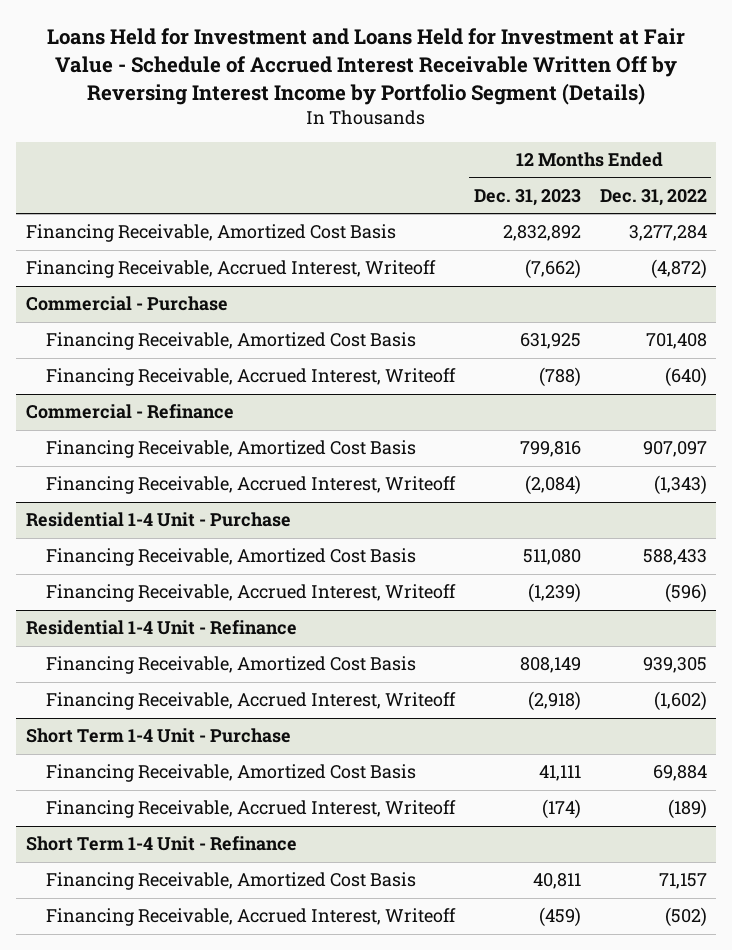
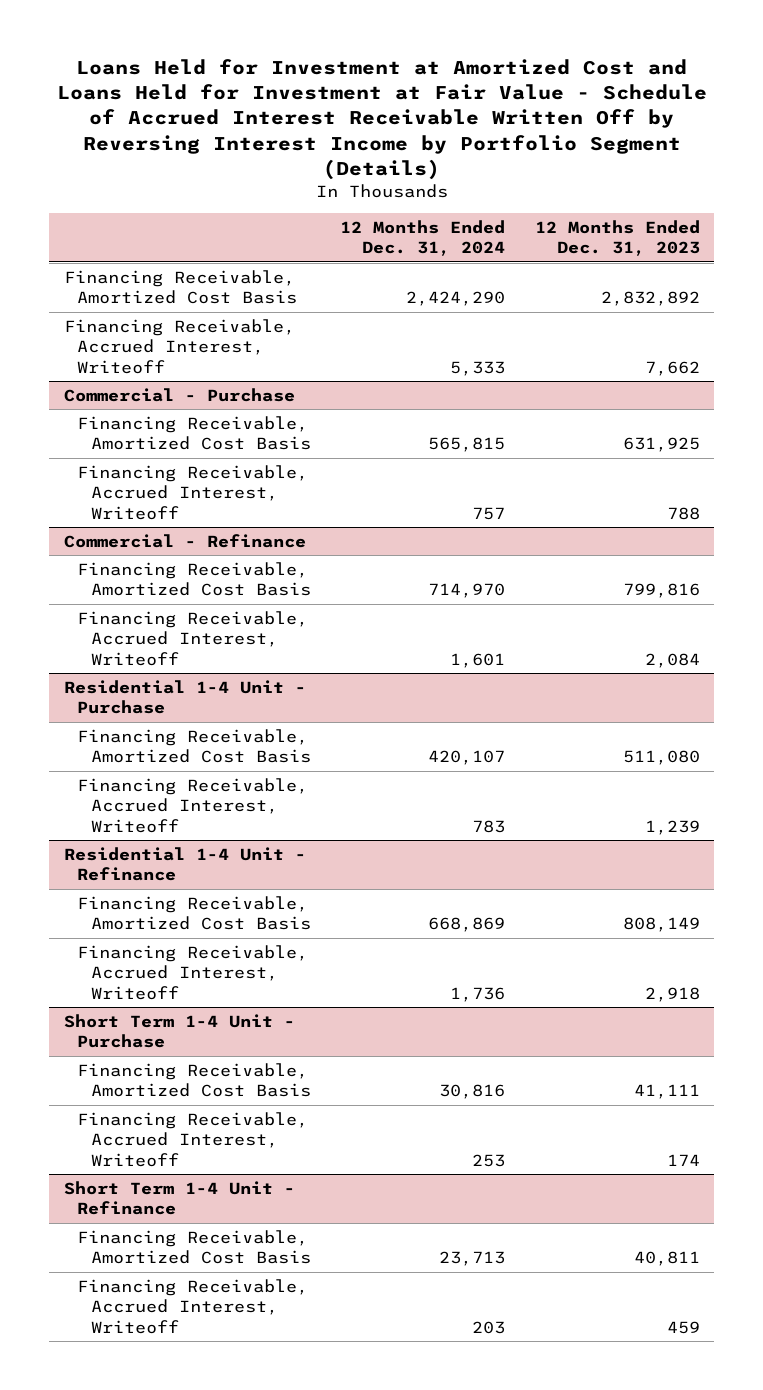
- Loans Held for Investment and Loans Held for Investment at Fair Value - Schedule of Accrued Interest Receivable Written Off by Reversing Interest Income by Portfolio Segment (Details)
+ Loans Held for Investment at Amortized Cost and Loans Held for Investment at Fair Value - Schedule of Accrued Interest Receivable Written Off by Reversing Interest Income by Portfolio Segment (Details)
- | 12 Months Ended Dec. 31, 2023 | 12 Months Ended Dec. 31, 2022
+ | 12 Months Ended Dec. 31, 2024 | 12 Months Ended Dec. 31, 2023
- Financing Receivable, Accrued Interest, Writeoff | (7,662) | (4,872)
+ Financing Receivable, Accrued Interest, Writeoff | 5,333 | 7,662
@ Commercial - Purchase
- Financing Receivable, Accrued Interest, Writeoff | (788) | (640)
+ Financing Receivable, Accrued Interest, Writeoff | 757 | 788
@ Commercial - Refinance
- Financing Receivable, Accrued Interest, Writeoff | (2,084) | (1,343)
+ Financing Receivable, Accrued Interest, Writeoff | 1,601 | 2,084
@ Residential 1-4 Unit - Purchase
- Financing Receivable, Accrued Interest, Writeoff | (1,239) | (596)
+ Financing Receivable, Accrued Interest, Writeoff | 783 | 1,239
@ Residential 1-4 Unit - Refinance
- Financing Receivable, Accrued Interest, Writeoff | (2,918) | (1,602)
+ Financing Receivable, Accrued Interest, Writeoff | 1,736 | 2,918
@ Short Term 1-4 Unit - Purchase
- Financing Receivable, Accrued Interest, Writeoff | (174) | (189)
+ Financing Receivable, Accrued Interest, Writeoff | 253 | 174
@ Short Term 1-4 Unit - Refinance
- Financing Receivable, Accrued Interest, Writeoff | (459) | (502)
+ Financing Receivable, Accrued Interest, Writeoff | 203 | 459

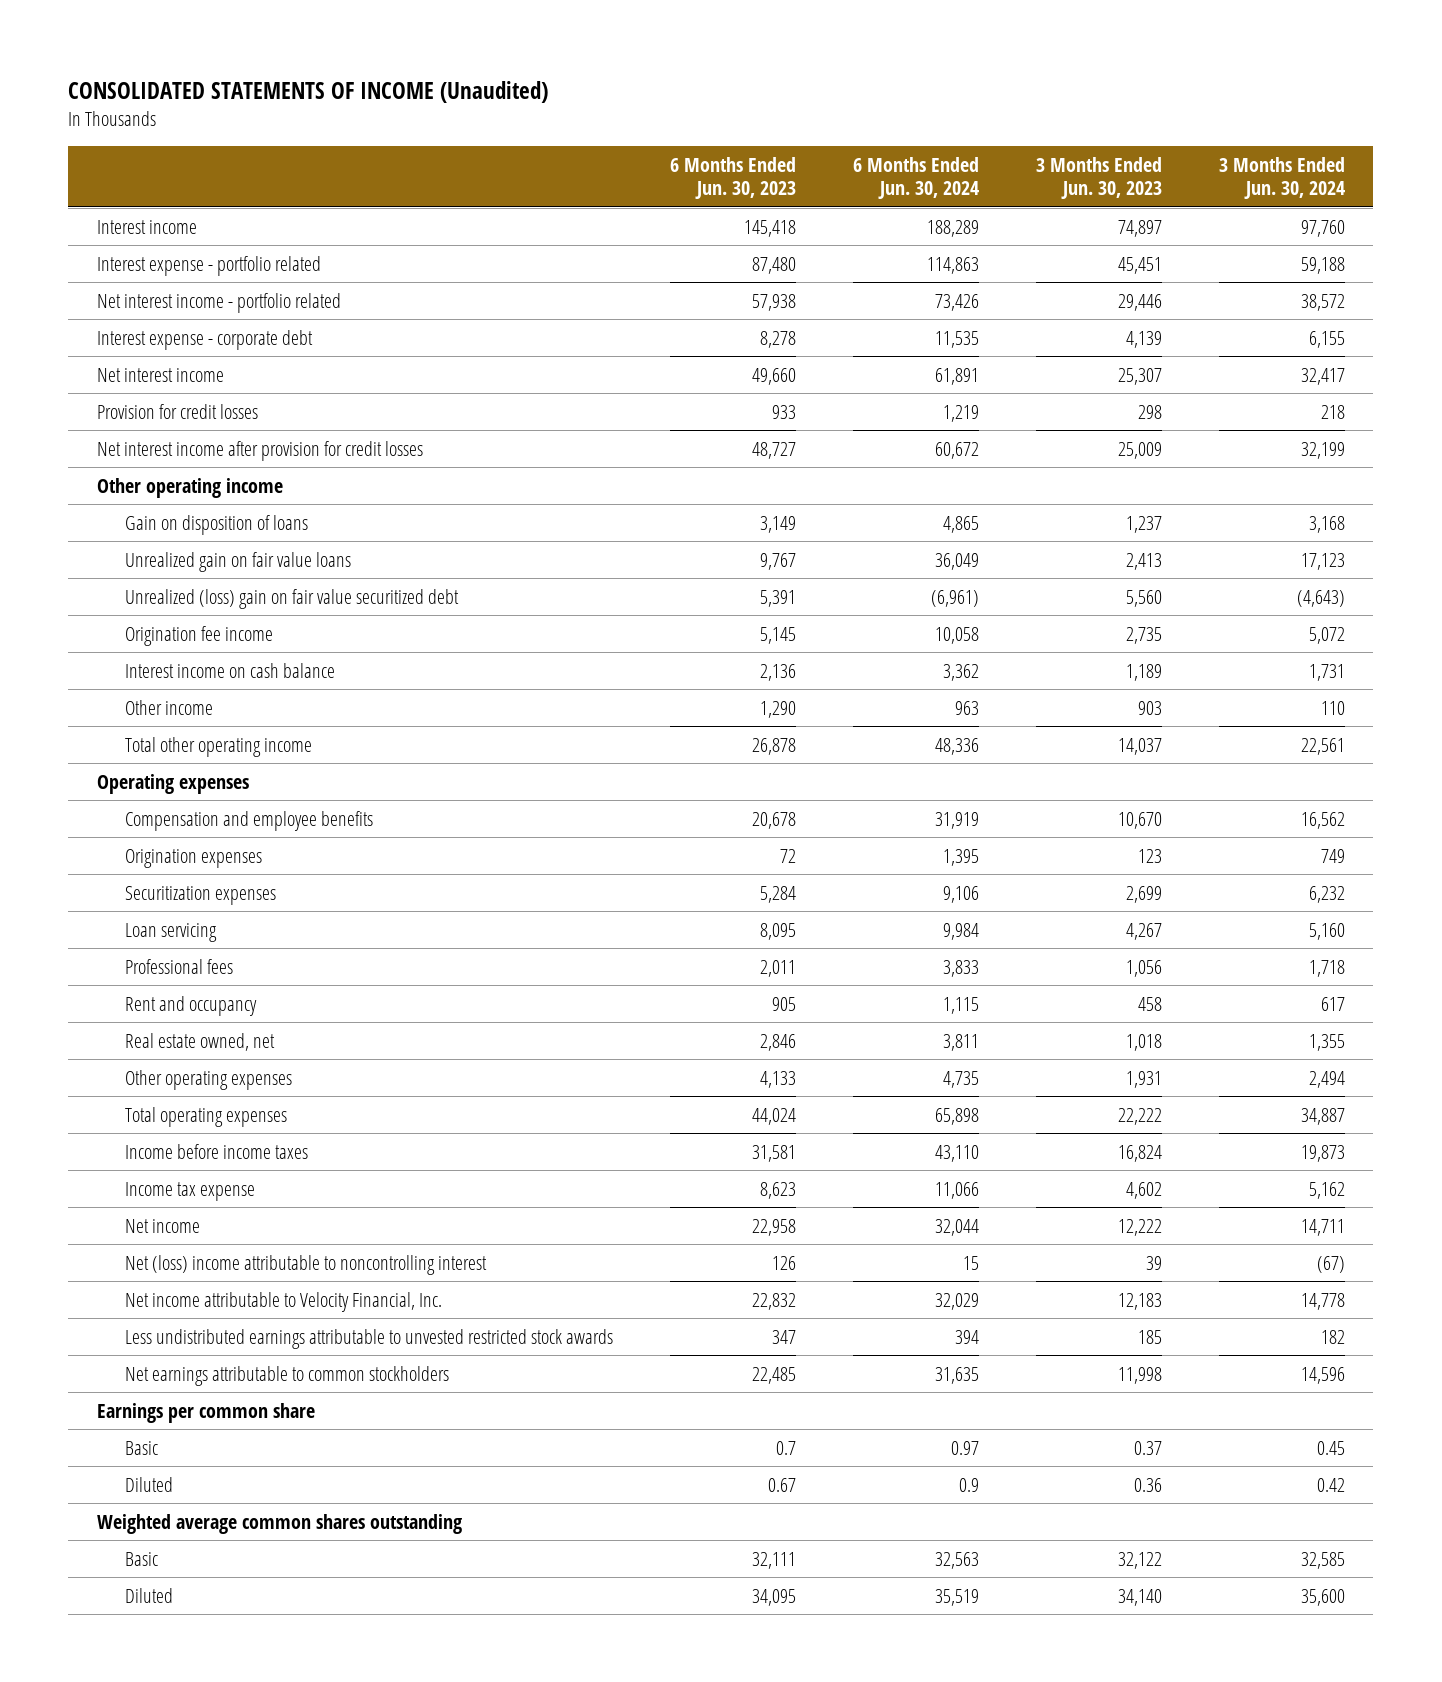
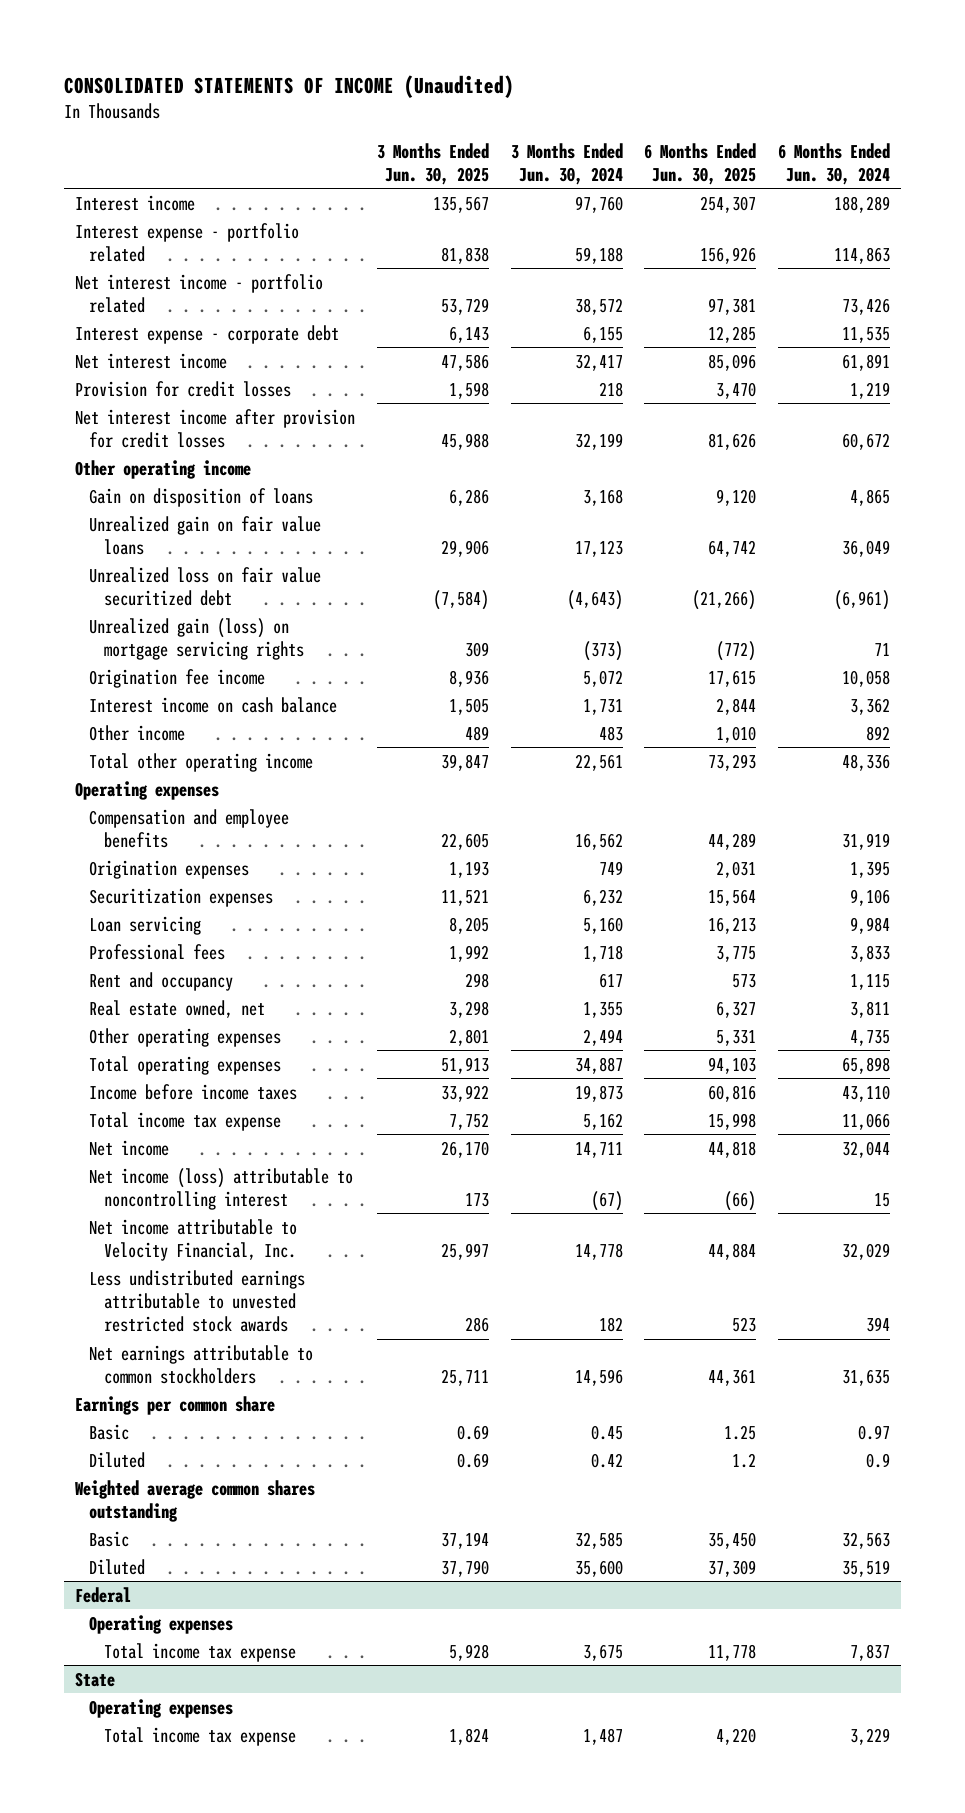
- | 6 Months Ended Jun. 30, 2023 | 6 Months Ended Jun. 30, 2024 | 3 Months Ended Jun. 30, 2023 | 3 Months Ended Jun. 30, 2024
+ | 3 Months Ended Jun. 30, 2025 | 3 Months Ended Jun. 30, 2024 | 6 Months Ended Jun. 30, 2025 | 6 Months Ended Jun. 30, 2024
- Unrealized (loss) gain on fair value securitized debt | 5,391 | (6,961) | 5,560 | (4,643)
+ Unrealized loss on fair value securitized debt | (7,584) | (4,643) | (21,266) | (6,961)
+ Unrealized gain (loss) on mortgage servicing rights | 309 | (373) | (772) | 71
- Other income | 1,290 | 963 | 903 | 110
+ Other income | 489 | 483 | 1,010 | 892
- Income tax expense | 8,623 | 11,066 | 4,602 | 5,162
+ Total income tax expense | 7,752 | 5,162 | 15,998 | 11,066
- Net (loss) income attributable to noncontrolling interest | 126 | 15 | 39 | (67)
+ Net income (loss) attributable to noncontrolling interest | 173 | (67) | (66) | 15
+ Federal
+ Operating expenses
+ Total income tax expense | 5,928 | 3,675 | 11,778 | 7,837
+ State
+ Operating expenses
+ Total income tax expense | 1,824 | 1,487 | 4,220 | 3,229

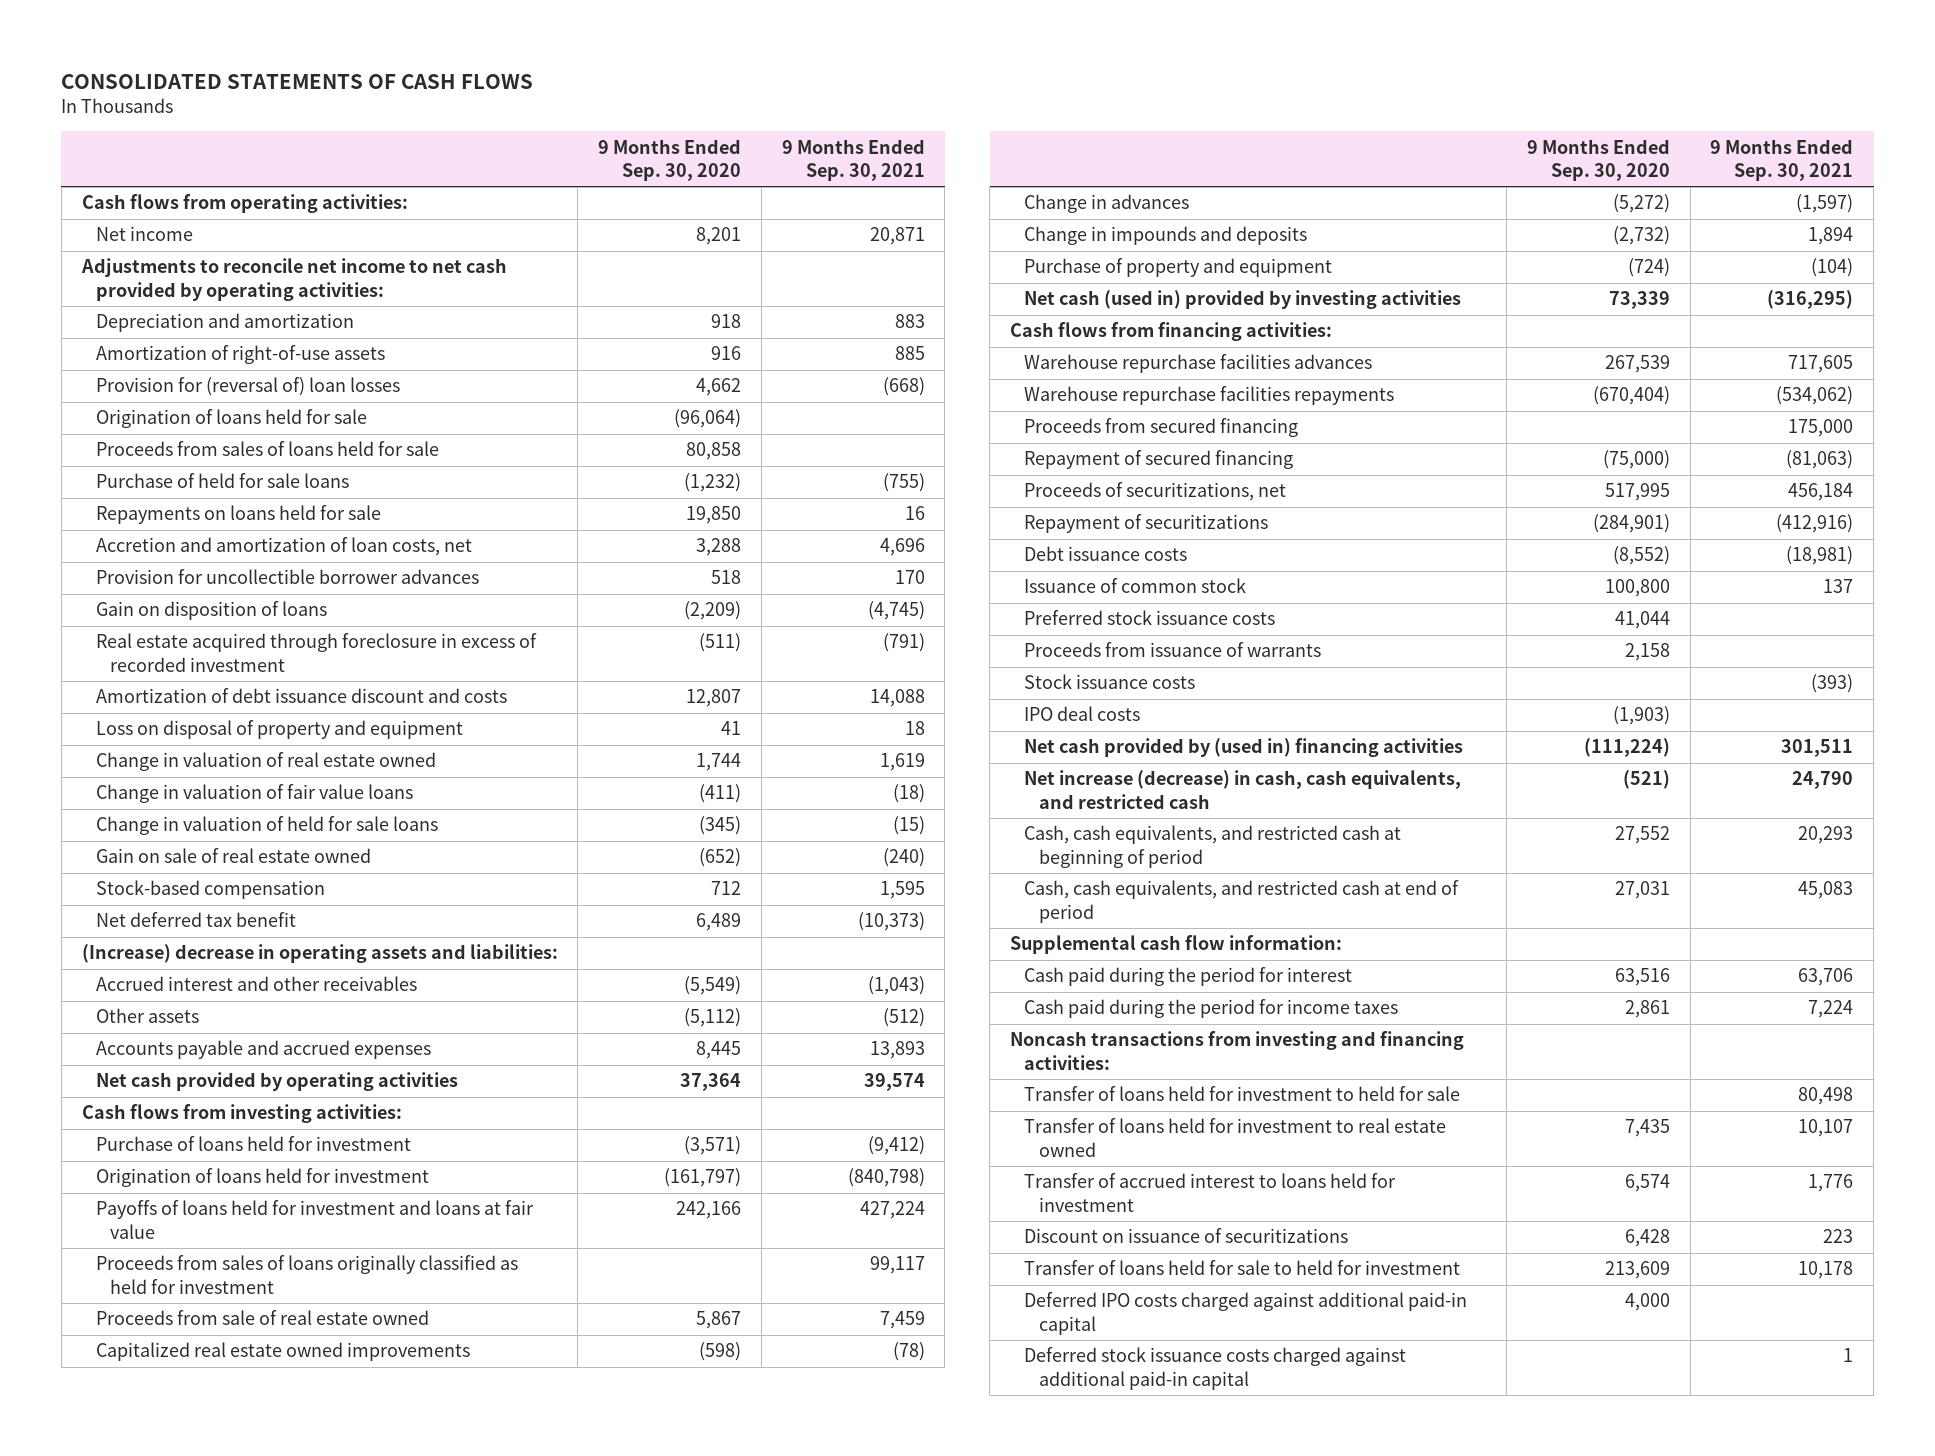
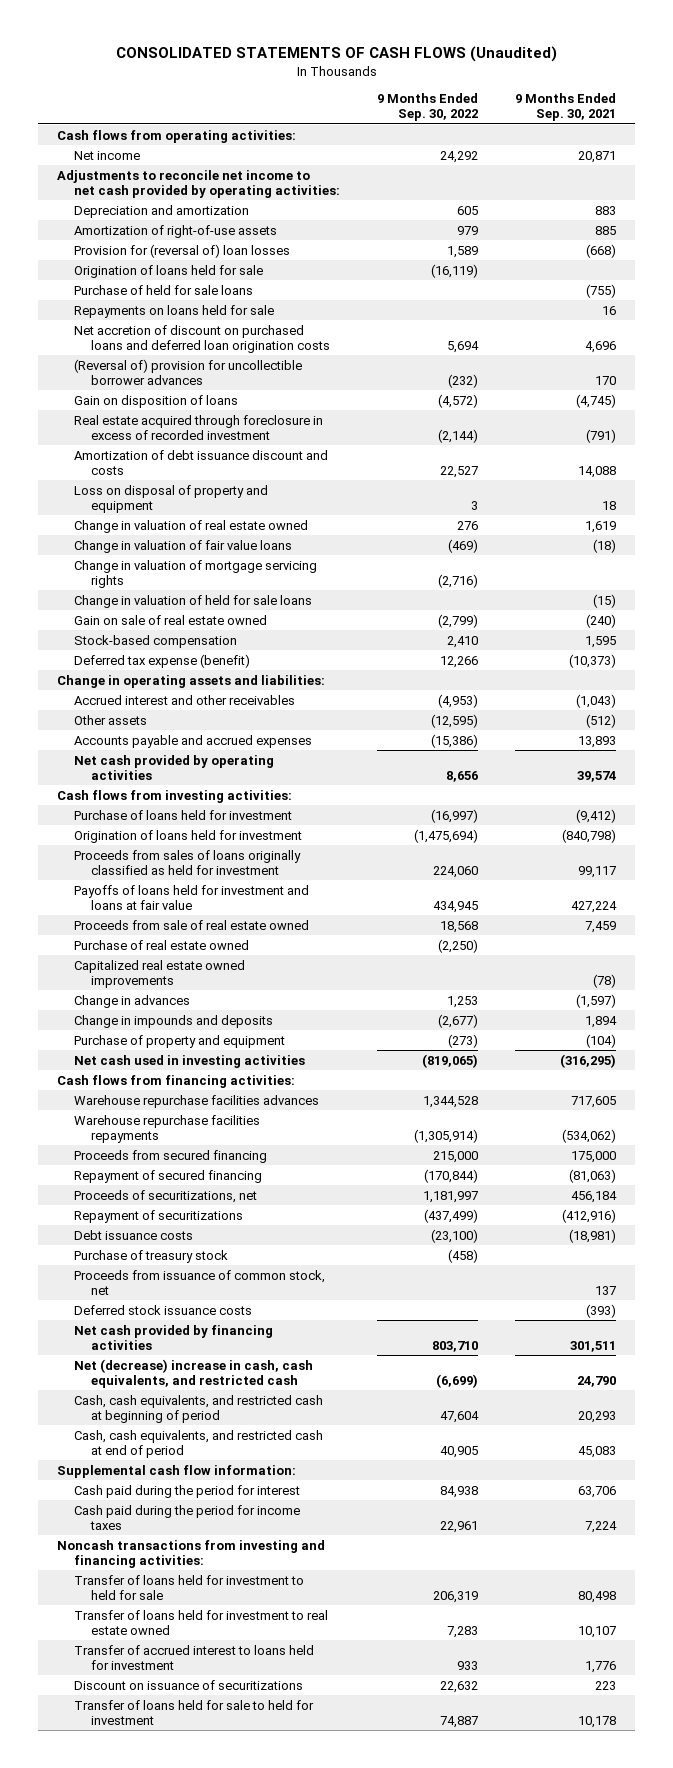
- CONSOLIDATED STATEMENTS OF CASH FLOWS
+ CONSOLIDATED STATEMENTS OF CASH FLOWS (Unaudited)
- | 9 Months Ended Sep. 30, 2020 | 9 Months Ended Sep. 30, 2021
+ | 9 Months Ended Sep. 30, 2022 | 9 Months Ended Sep. 30, 2021
- Proceeds from sales of loans held for sale | 80,858 |
- Accretion and amortization of loan costs, net | 3,288 | 4,696
- Provision for uncollectible borrower advances | 518 | 170
+ Net accretion of discount on purchased loans and deferred loan origination costs | 5,694 | 4,696
+ (Reversal of) provision for uncollectible borrower advances | (232) | 170
+ Change in valuation of mortgage servicing rights | (2,716) |
- Net deferred tax benefit | 6,489 | (10,373)
- (Increase) decrease in operating assets and liabilities:
+ Deferred tax expense (benefit) | 12,266 | (10,373)
+ Change in operating assets and liabilities:
moved down: Payoffs of loans held for investment and loans at fair value | 434,945 | 427,224
+ Purchase of real estate owned | (2,250) |
- Net cash (used in) provided by investing activities | 73,339 | (316,295)
+ Net cash used in investing activities | (819,065) | (316,295)
- Issuance of common stock | 100,800 | 137
- Preferred stock issuance costs | 41,044 |
- Proceeds from issuance of warrants | 2,158 |
- Stock issuance costs | | (393)
- IPO deal costs | (1,903) |
- Net cash provided by (used in) financing activities | (111,224) | 301,511
- Net increase (decrease) in cash, cash equivalents, and restricted cash | (521) | 24,790
+ Purchase of treasury stock | (458) |
+ Proceeds from issuance of common stock, net | | 137
+ Deferred stock issuance costs | | (393)
+ Net cash provided by financing activities | 803,710 | 301,511
+ Net (decrease) increase in cash, cash equivalents, and restricted cash | (6,699) | 24,790
- Deferred IPO costs charged against additional paid-in capital | 4,000 |
- Deferred stock issuance costs charged against additional paid-in capital | | 1

